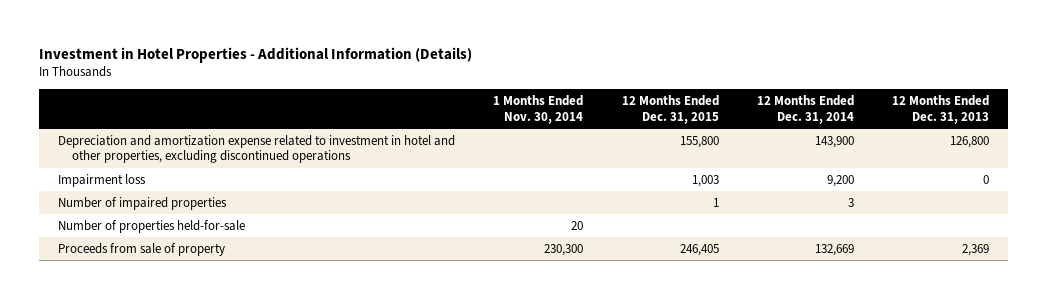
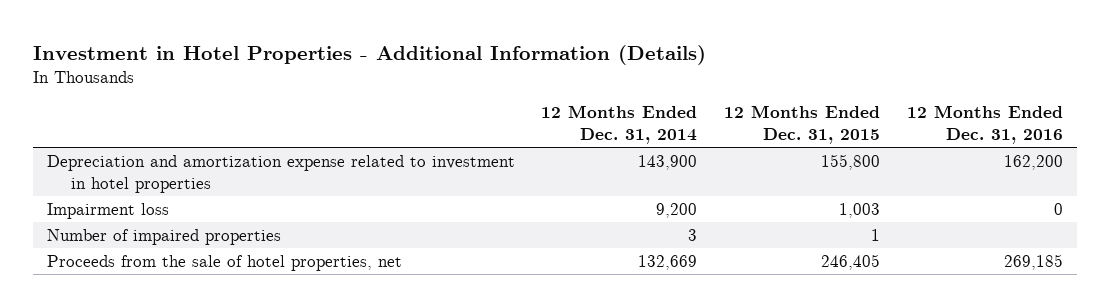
- | 1 Months Ended Nov. 30, 2014 | 12 Months Ended Dec. 31, 2015 | 12 Months Ended Dec. 31, 2014 | 12 Months Ended Dec. 31, 2013
+ | 12 Months Ended Dec. 31, 2014 | 12 Months Ended Dec. 31, 2015 | 12 Months Ended Dec. 31, 2016
- Depreciation and amortization expense related to investment in hotel and other properties, excluding discontinued operations | | 155,800 | 143,900 | 126,800
+ Depreciation and amortization expense related to investment in hotel properties | 143,900 | 155,800 | 162,200
- Number of properties held-for-sale | 20 | | |
- Proceeds from sale of property | 230,300 | 246,405 | 132,669 | 2,369
+ Proceeds from the sale of hotel properties, net | 132,669 | 246,405 | 269,185

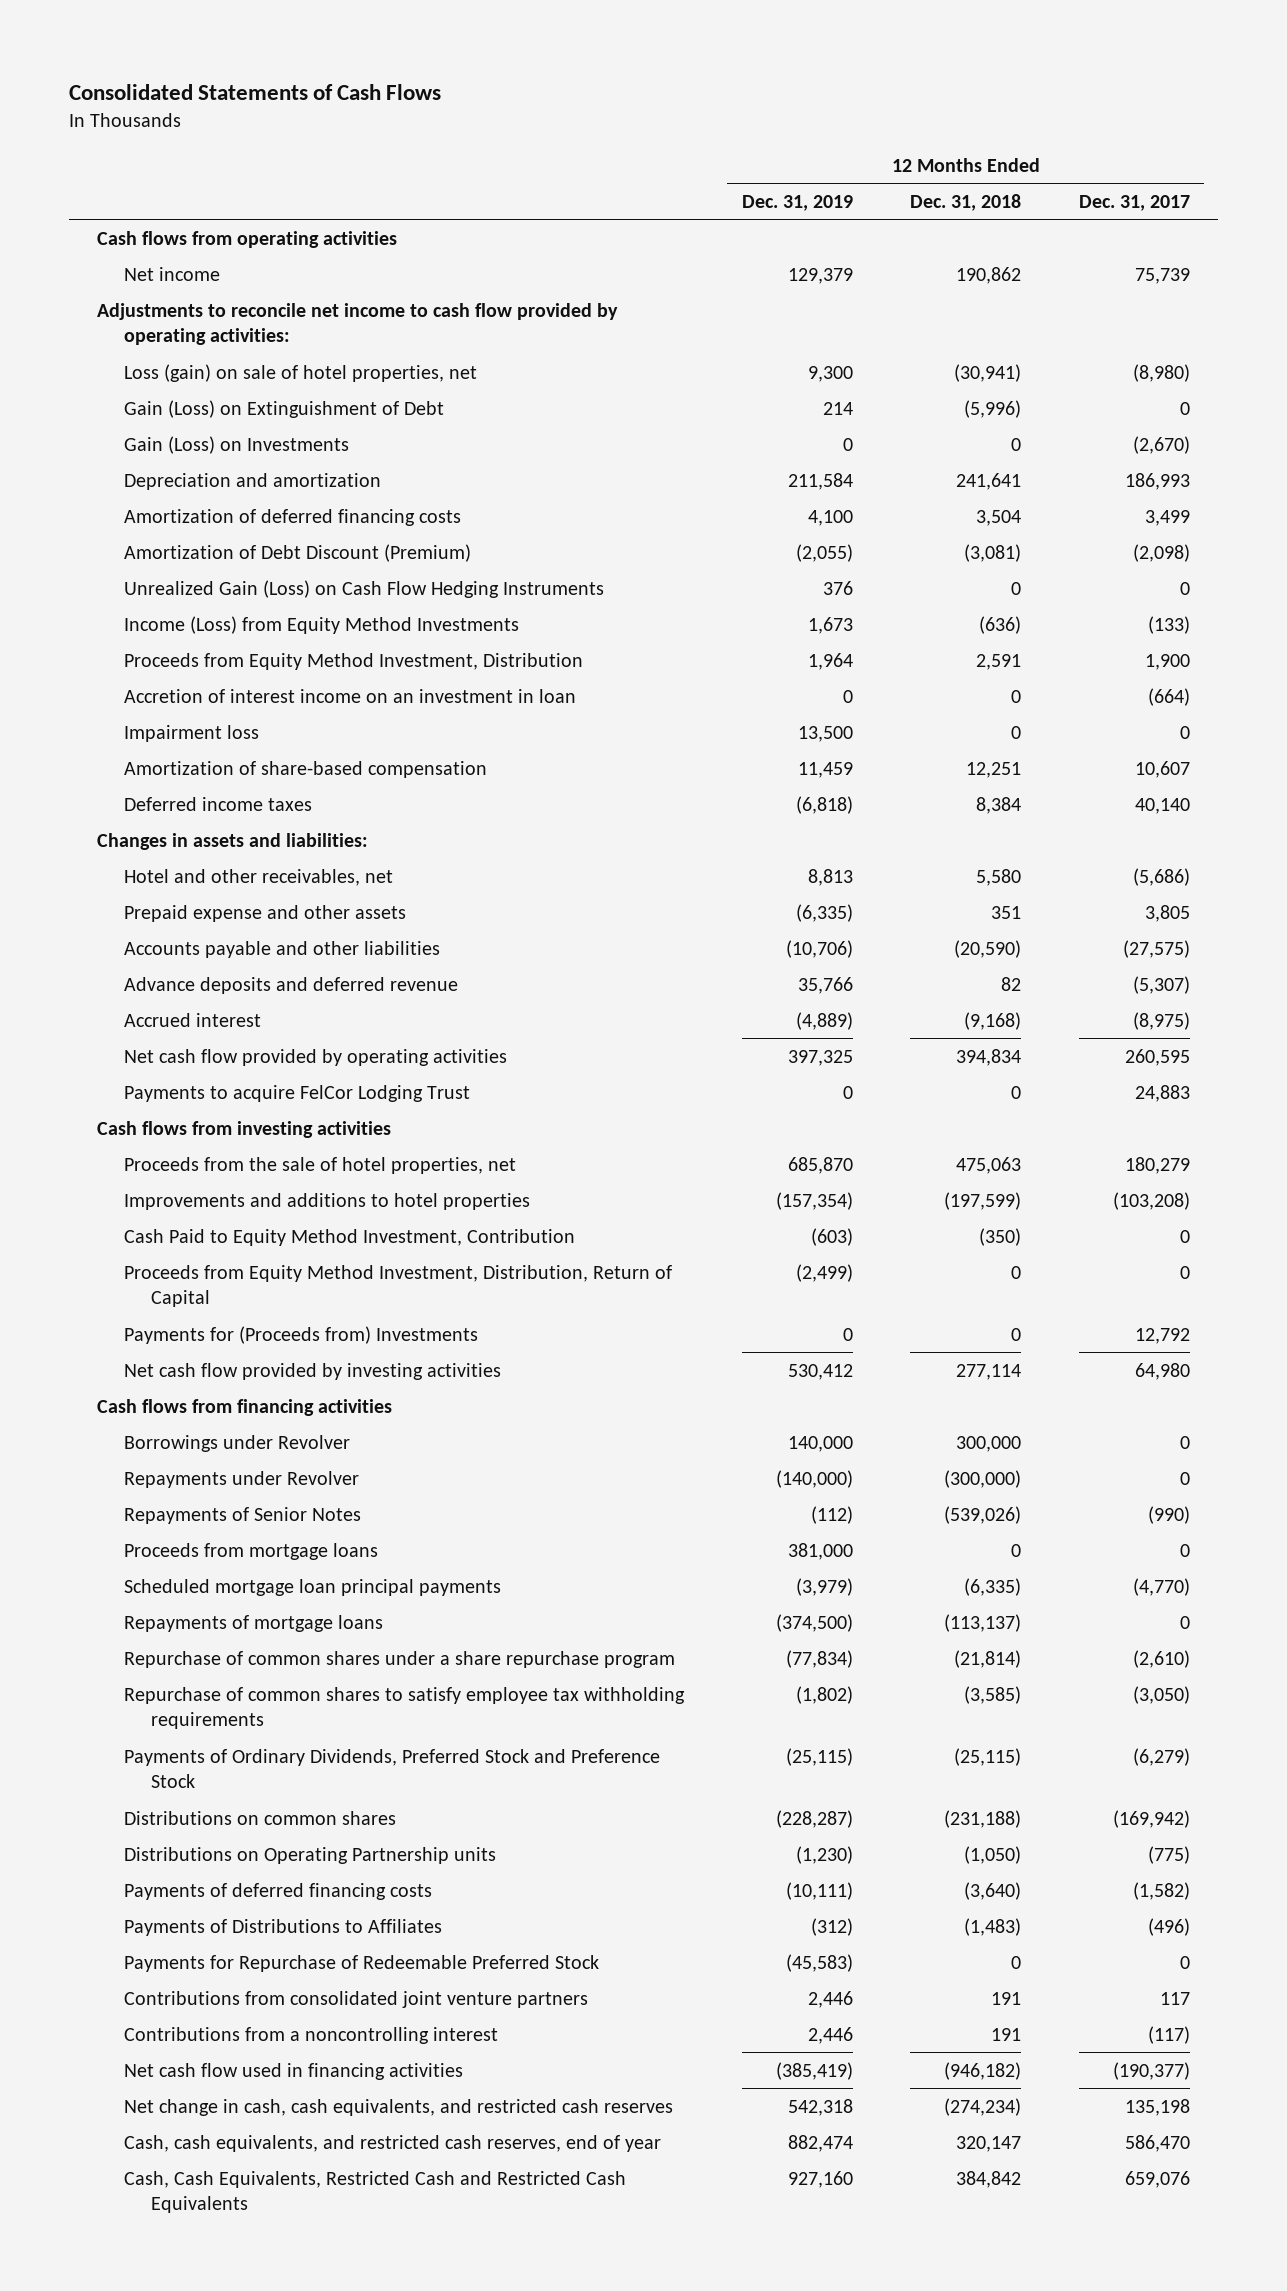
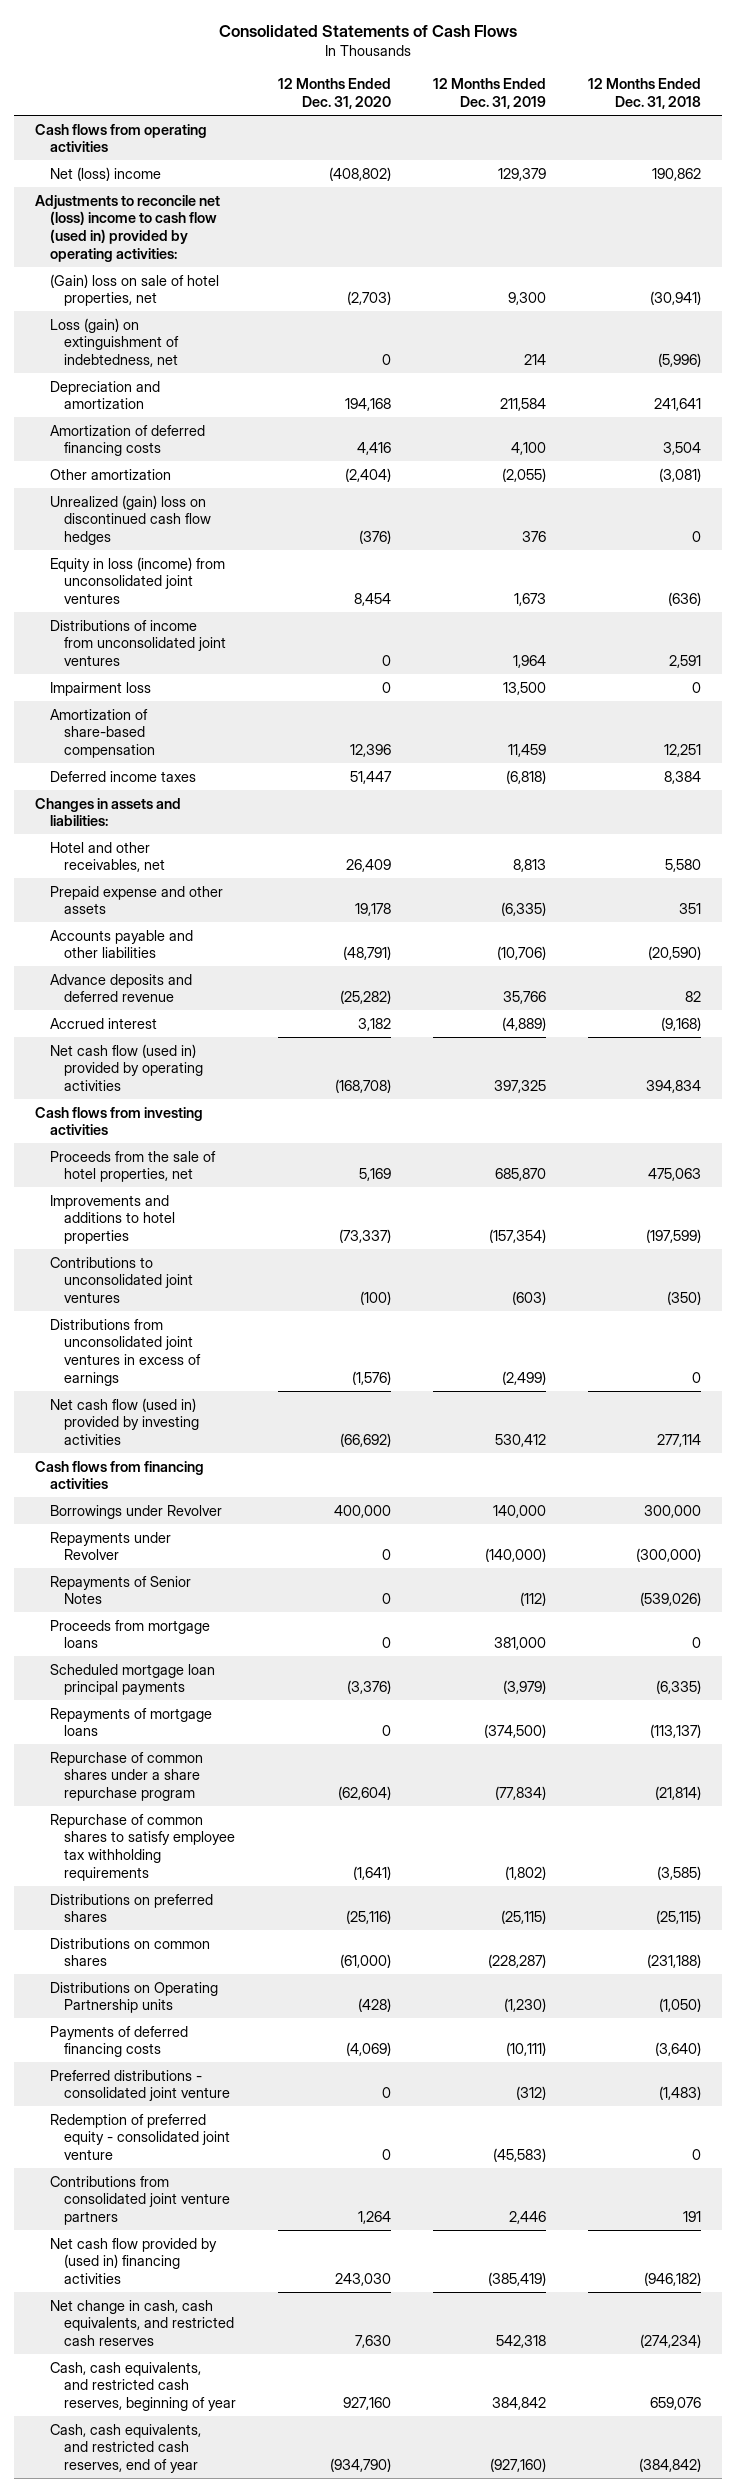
- | 12 Months Ended Dec. 31, 2019 | 12 Months Ended Dec. 31, 2018 | 12 Months Ended Dec. 31, 2017
+ | 12 Months Ended Dec. 31, 2020 | 12 Months Ended Dec. 31, 2019 | 12 Months Ended Dec. 31, 2018
- Net income | 129,379 | 190,862 | 75,739
- Adjustments to reconcile net income to cash flow provided by operating activities:
- Loss (gain) on sale of hotel properties, net | 9,300 | (30,941) | (8,980)
- Gain (Loss) on Extinguishment of Debt | 214 | (5,996) | 0
- Gain (Loss) on Investments | 0 | 0 | (2,670)
+ Net (loss) income | (408,802) | 129,379 | 190,862
+ Adjustments to reconcile net (loss) income to cash flow (used in) provided by operating activities:
+ (Gain) loss on sale of hotel properties, net | (2,703) | 9,300 | (30,941)
+ Loss (gain) on extinguishment of indebtedness, net | 0 | 214 | (5,996)
- Amortization of Debt Discount (Premium) | (2,055) | (3,081) | (2,098)
- Unrealized Gain (Loss) on Cash Flow Hedging Instruments | 376 | 0 | 0
- Income (Loss) from Equity Method Investments | 1,673 | (636) | (133)
- Proceeds from Equity Method Investment, Distribution | 1,964 | 2,591 | 1,900
- Accretion of interest income on an investment in loan | 0 | 0 | (664)
+ Other amortization | (2,404) | (2,055) | (3,081)
+ Unrealized (gain) loss on discontinued cash flow hedges | (376) | 376 | 0
+ Equity in loss (income) from unconsolidated joint ventures | 8,454 | 1,673 | (636)
+ Distributions of income from unconsolidated joint ventures | 0 | 1,964 | 2,591
- Net cash flow provided by operating activities | 397,325 | 394,834 | 260,595
- Payments to acquire FelCor Lodging Trust | 0 | 0 | 24,883
+ Net cash flow (used in) provided by operating activities | (168,708) | 397,325 | 394,834
- Cash Paid to Equity Method Investment, Contribution | (603) | (350) | 0
- Proceeds from Equity Method Investment, Distribution, Return of Capital | (2,499) | 0 | 0
- Payments for (Proceeds from) Investments | 0 | 0 | 12,792
- Net cash flow provided by investing activities | 530,412 | 277,114 | 64,980
+ Contributions to unconsolidated joint ventures | (100) | (603) | (350)
+ Distributions from unconsolidated joint ventures in excess of earnings | (1,576) | (2,499) | 0
+ Net cash flow (used in) provided by investing activities | (66,692) | 530,412 | 277,114
- Payments of Ordinary Dividends, Preferred Stock and Preference Stock | (25,115) | (25,115) | (6,279)
+ Distributions on preferred shares | (25,116) | (25,115) | (25,115)
- Payments of Distributions to Affiliates | (312) | (1,483) | (496)
- Payments for Repurchase of Redeemable Preferred Stock | (45,583) | 0 | 0
+ Preferred distributions - consolidated joint venture | 0 | (312) | (1,483)
+ Redemption of preferred equity - consolidated joint venture | 0 | (45,583) | 0
- Contributions from a noncontrolling interest | 2,446 | 191 | (117)
- Net cash flow used in financing activities | (385,419) | (946,182) | (190,377)
+ Net cash flow provided by (used in) financing activities | 243,030 | (385,419) | (946,182)
- Cash, cash equivalents, and restricted cash reserves, end of year | 882,474 | 320,147 | 586,470
- Cash, Cash Equivalents, Restricted Cash and Restricted Cash Equivalents | 927,160 | 384,842 | 659,076
+ Cash, cash equivalents, and restricted cash reserves, beginning of year | 927,160 | 384,842 | 659,076
+ Cash, cash equivalents, and restricted cash reserves, end of year | (934,790) | (927,160) | (384,842)

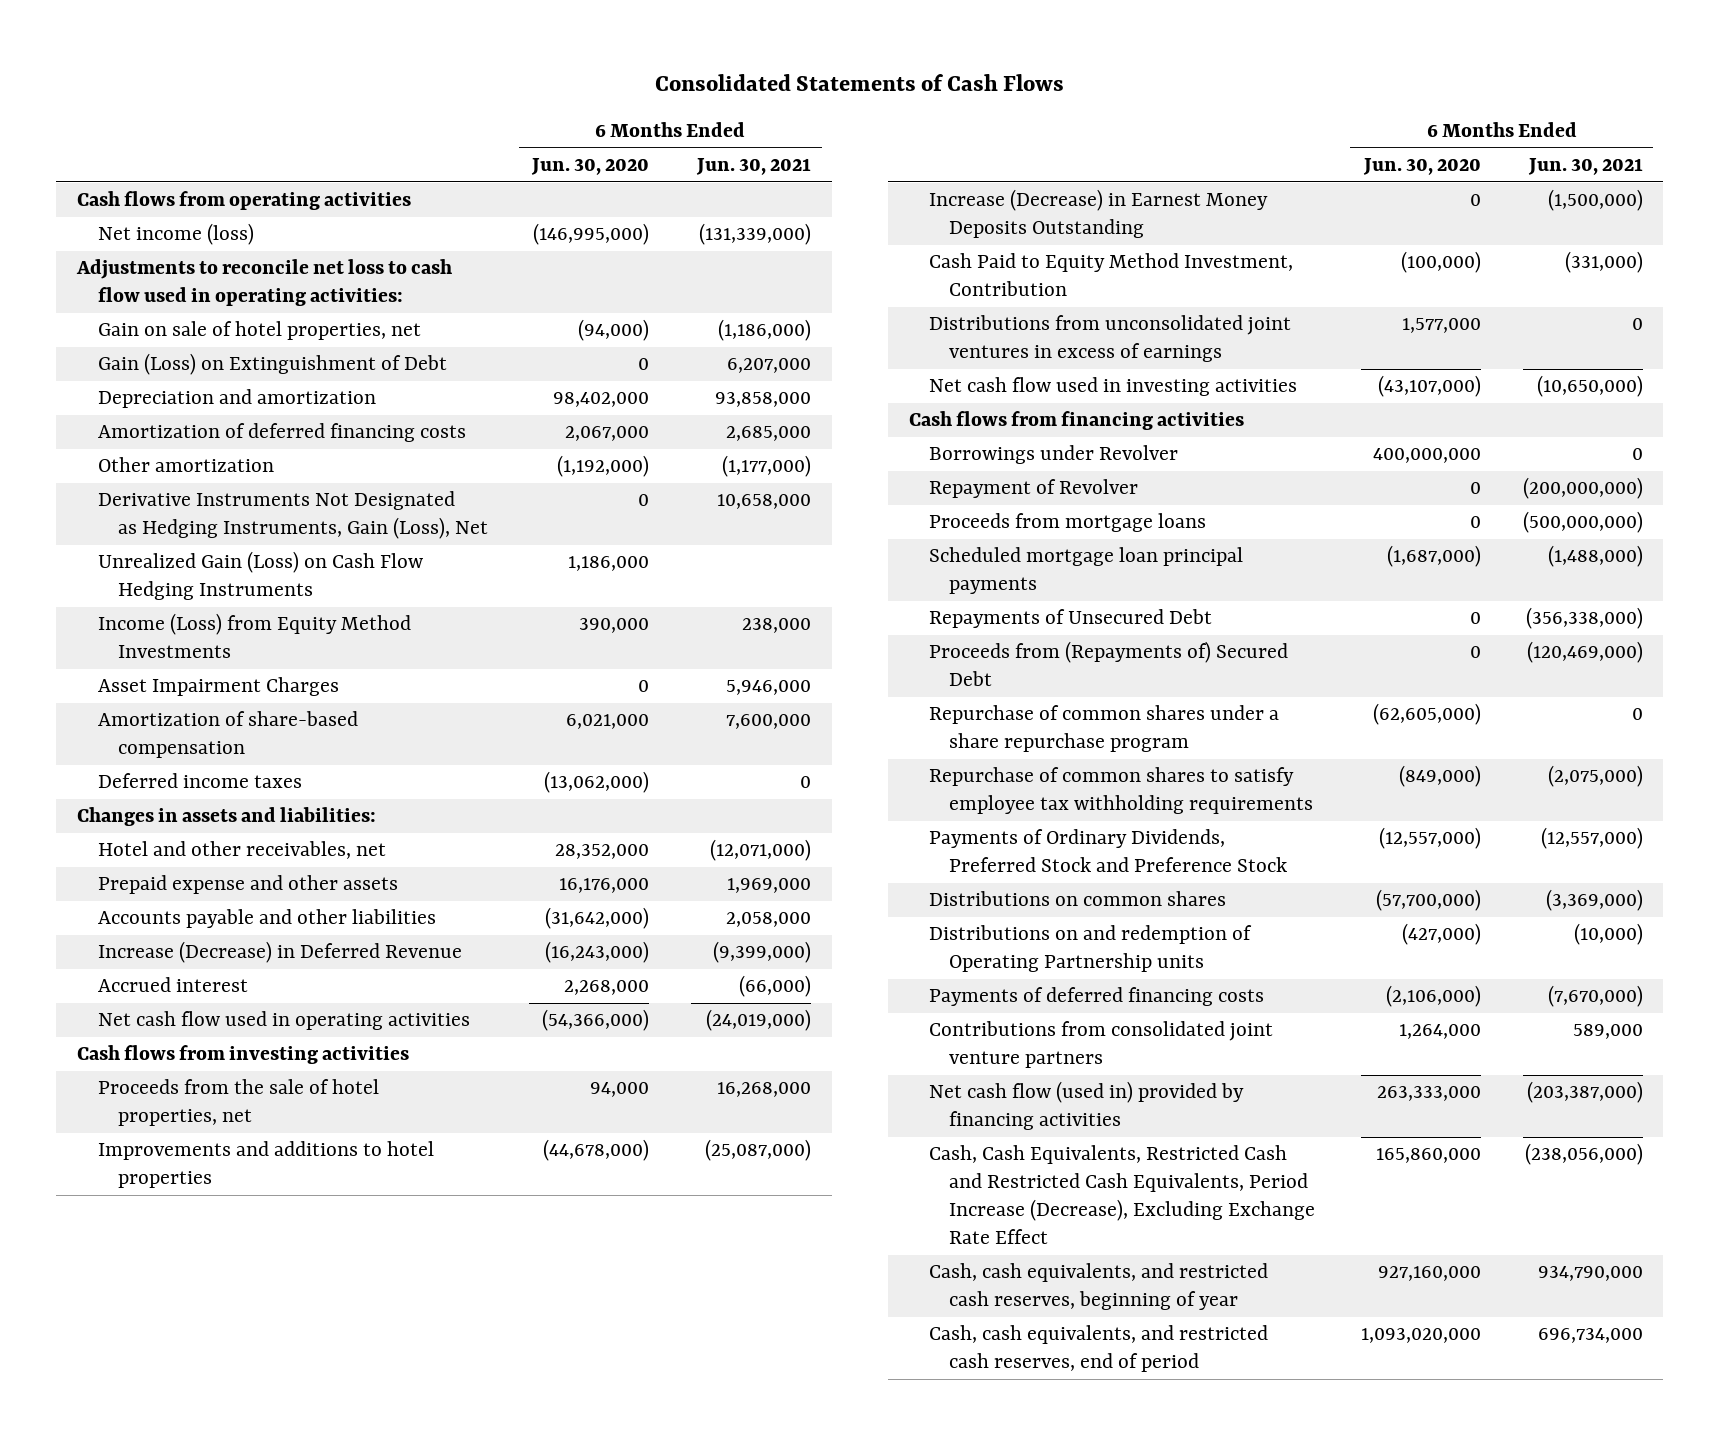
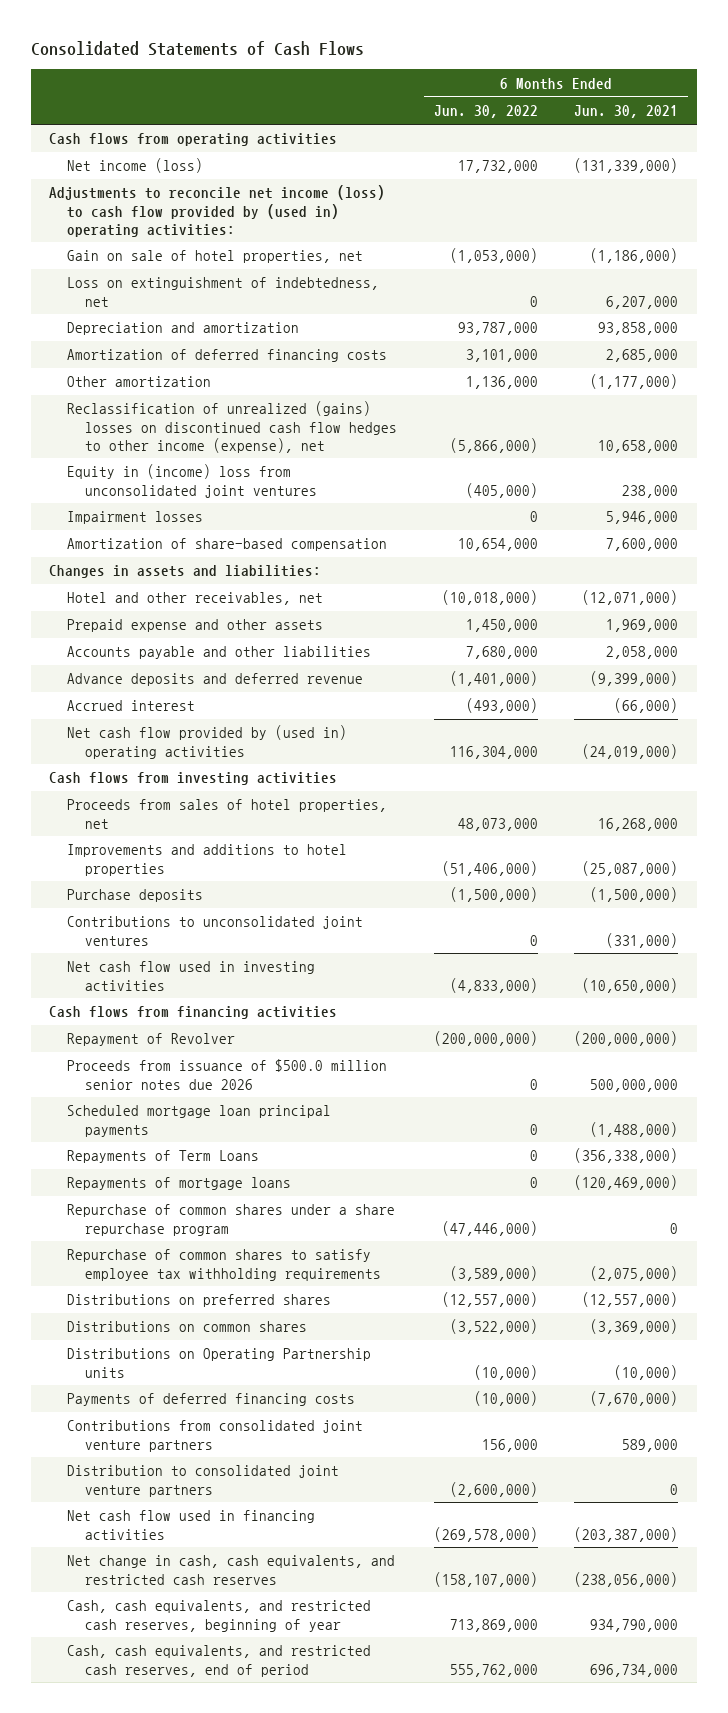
- | 6 Months Ended Jun. 30, 2020 | 6 Months Ended Jun. 30, 2021
+ | 6 Months Ended Jun. 30, 2022 | 6 Months Ended Jun. 30, 2021
- Adjustments to reconcile net loss to cash flow used in operating activities:
+ Adjustments to reconcile net income (loss) to cash flow provided by (used in) operating activities:
- Gain (Loss) on Extinguishment of Debt | 0 | 6,207,000
+ Loss on extinguishment of indebtedness, net | 0 | 6,207,000
- Derivative Instruments Not Designated as Hedging Instruments, Gain (Loss), Net | 0 | 10,658,000
- Unrealized Gain (Loss) on Cash Flow Hedging Instruments | 1,186,000 |
- Income (Loss) from Equity Method Investments | 390,000 | 238,000
- Asset Impairment Charges | 0 | 5,946,000
+ Reclassification of unrealized (gains) losses on discontinued cash flow hedges to other income (expense), net | (5,866,000) | 10,658,000
+ Equity in (income) loss from unconsolidated joint ventures | (405,000) | 238,000
+ Impairment losses | 0 | 5,946,000
- Deferred income taxes | (13,062,000) | 0
- Increase (Decrease) in Deferred Revenue | (16,243,000) | (9,399,000)
+ Advance deposits and deferred revenue | (1,401,000) | (9,399,000)
- Net cash flow used in operating activities | (54,366,000) | (24,019,000)
+ Net cash flow provided by (used in) operating activities | 116,304,000 | (24,019,000)
- Proceeds from the sale of hotel properties, net | 94,000 | 16,268,000
+ Proceeds from sales of hotel properties, net | 48,073,000 | 16,268,000
- Increase (Decrease) in Earnest Money Deposits Outstanding | 0 | (1,500,000)
- Cash Paid to Equity Method Investment, Contribution | (100,000) | (331,000)
- Distributions from unconsolidated joint ventures in excess of earnings | 1,577,000 | 0
+ Purchase deposits | (1,500,000) | (1,500,000)
+ Contributions to unconsolidated joint ventures | 0 | (331,000)
- Borrowings under Revolver | 400,000,000 | 0
- Proceeds from mortgage loans | 0 | (500,000,000)
+ Proceeds from issuance of $500.0 million senior notes due 2026 | 0 | 500,000,000
- Repayments of Unsecured Debt | 0 | (356,338,000)
- Proceeds from (Repayments of) Secured Debt | 0 | (120,469,000)
+ Repayments of Term Loans | 0 | (356,338,000)
+ Repayments of mortgage loans | 0 | (120,469,000)
- Payments of Ordinary Dividends, Preferred Stock and Preference Stock | (12,557,000) | (12,557,000)
+ Distributions on preferred shares | (12,557,000) | (12,557,000)
- Distributions on and redemption of Operating Partnership units | (427,000) | (10,000)
+ Distributions on Operating Partnership units | (10,000) | (10,000)
- Net cash flow (used in) provided by financing activities | 263,333,000 | (203,387,000)
- Cash, Cash Equivalents, Restricted Cash and Restricted Cash Equivalents, Period Increase (Decrease), Excluding Exchange Rate Effect | 165,860,000 | (238,056,000)
+ Distribution to consolidated joint venture partners | (2,600,000) | 0
+ Net cash flow used in financing activities | (269,578,000) | (203,387,000)
+ Net change in cash, cash equivalents, and restricted cash reserves | (158,107,000) | (238,056,000)

